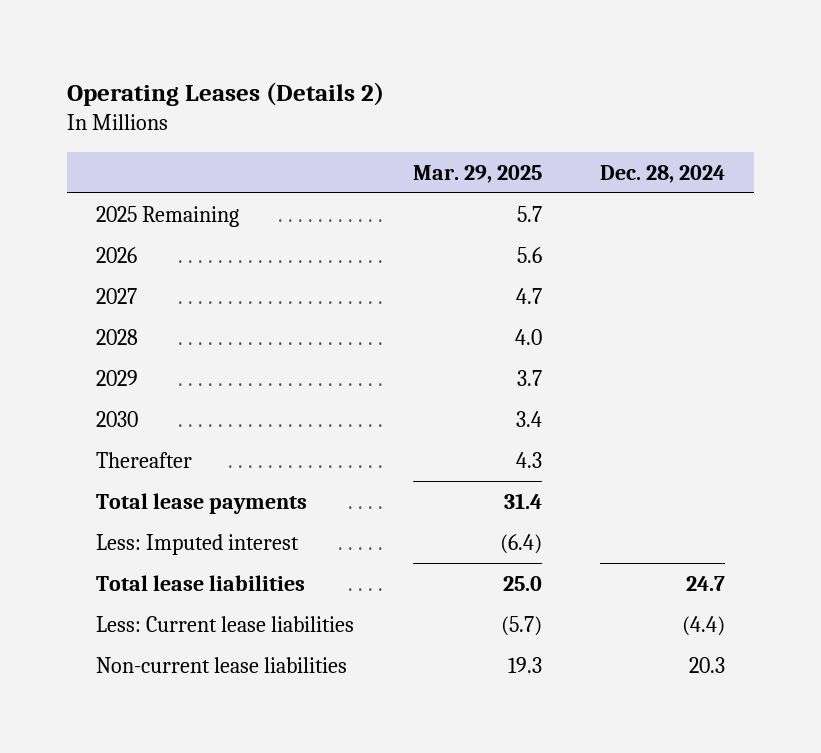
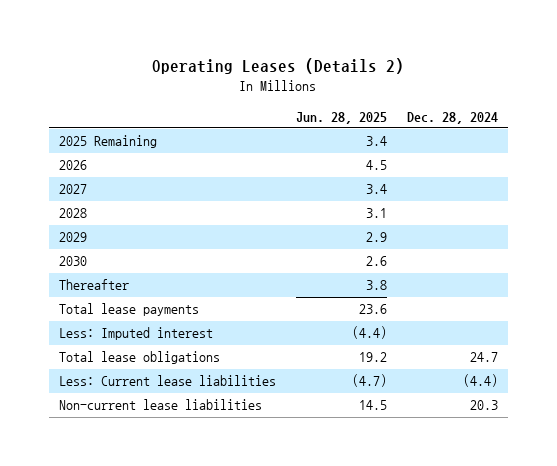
- | Mar. 29, 2025 | Dec. 28, 2024
+ | Jun. 28, 2025 | Dec. 28, 2024
- Total lease liabilities | 25.0 | 24.7
+ Total lease obligations | 19.2 | 24.7

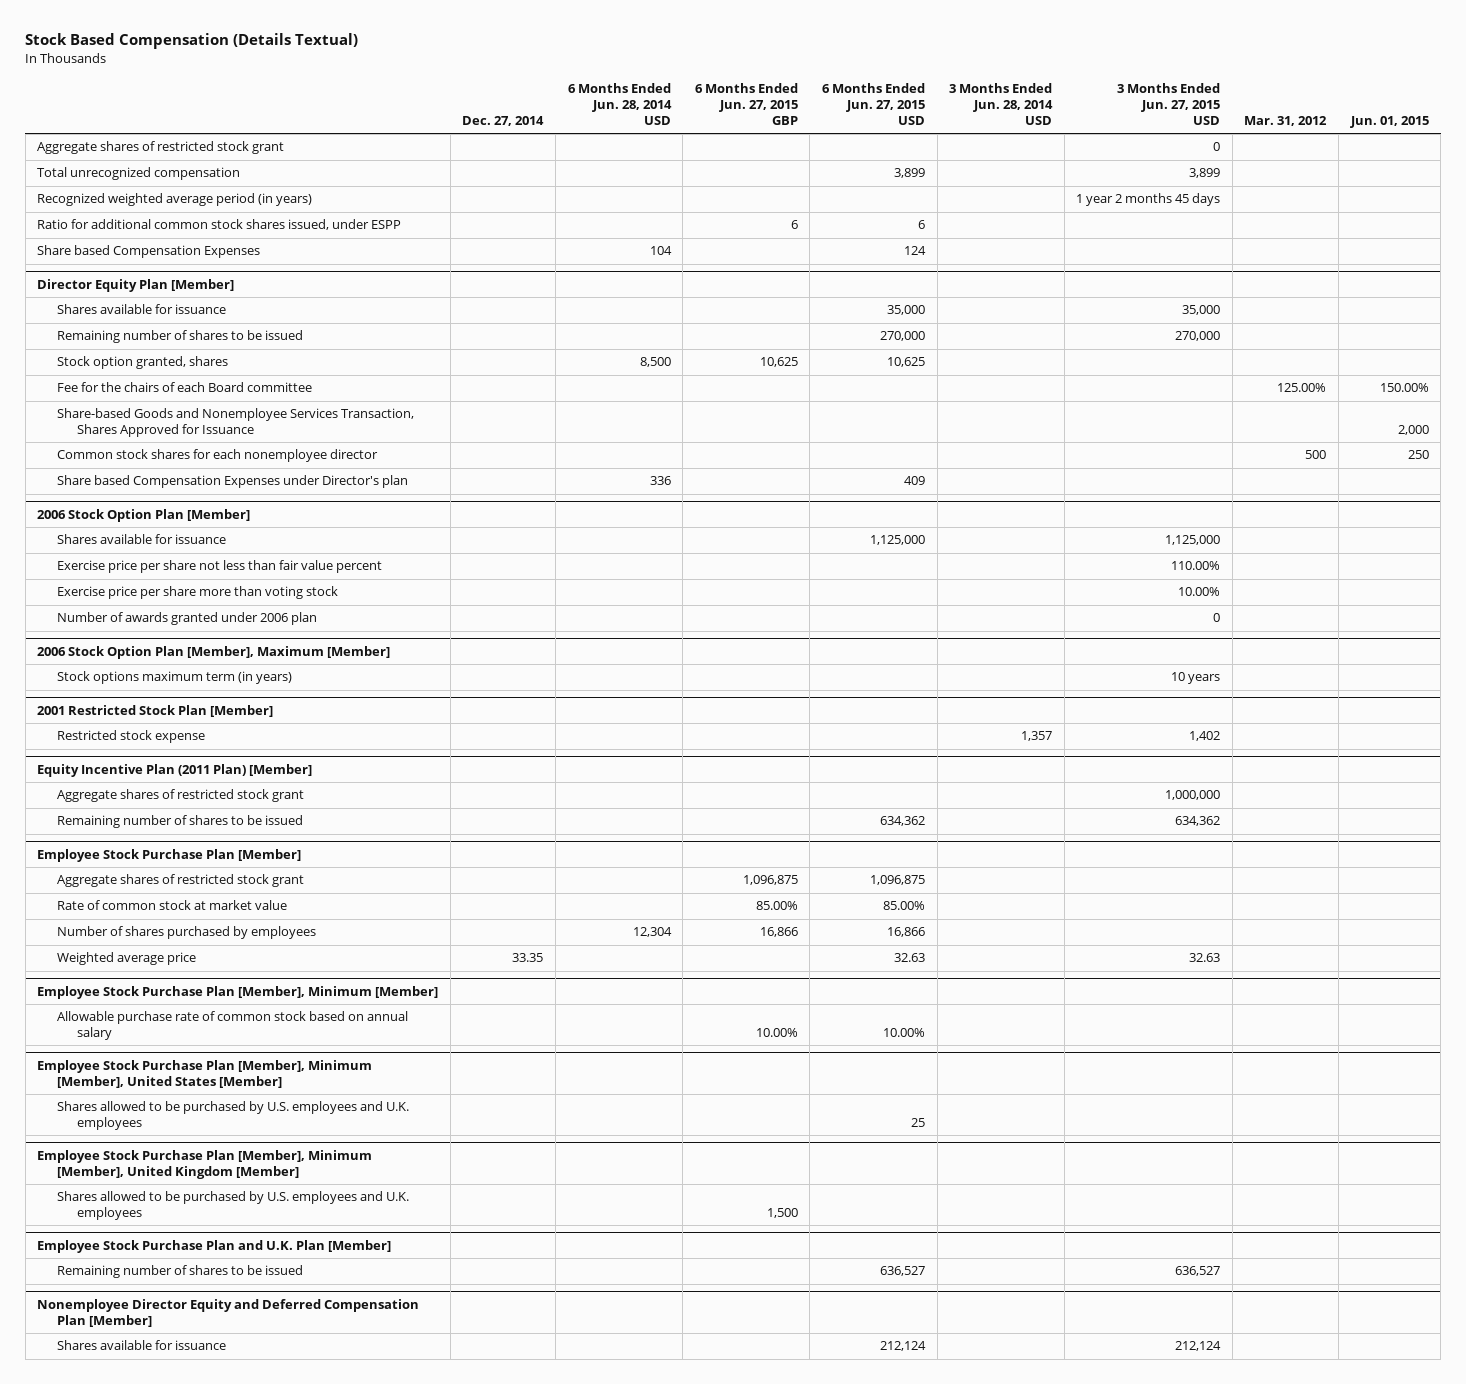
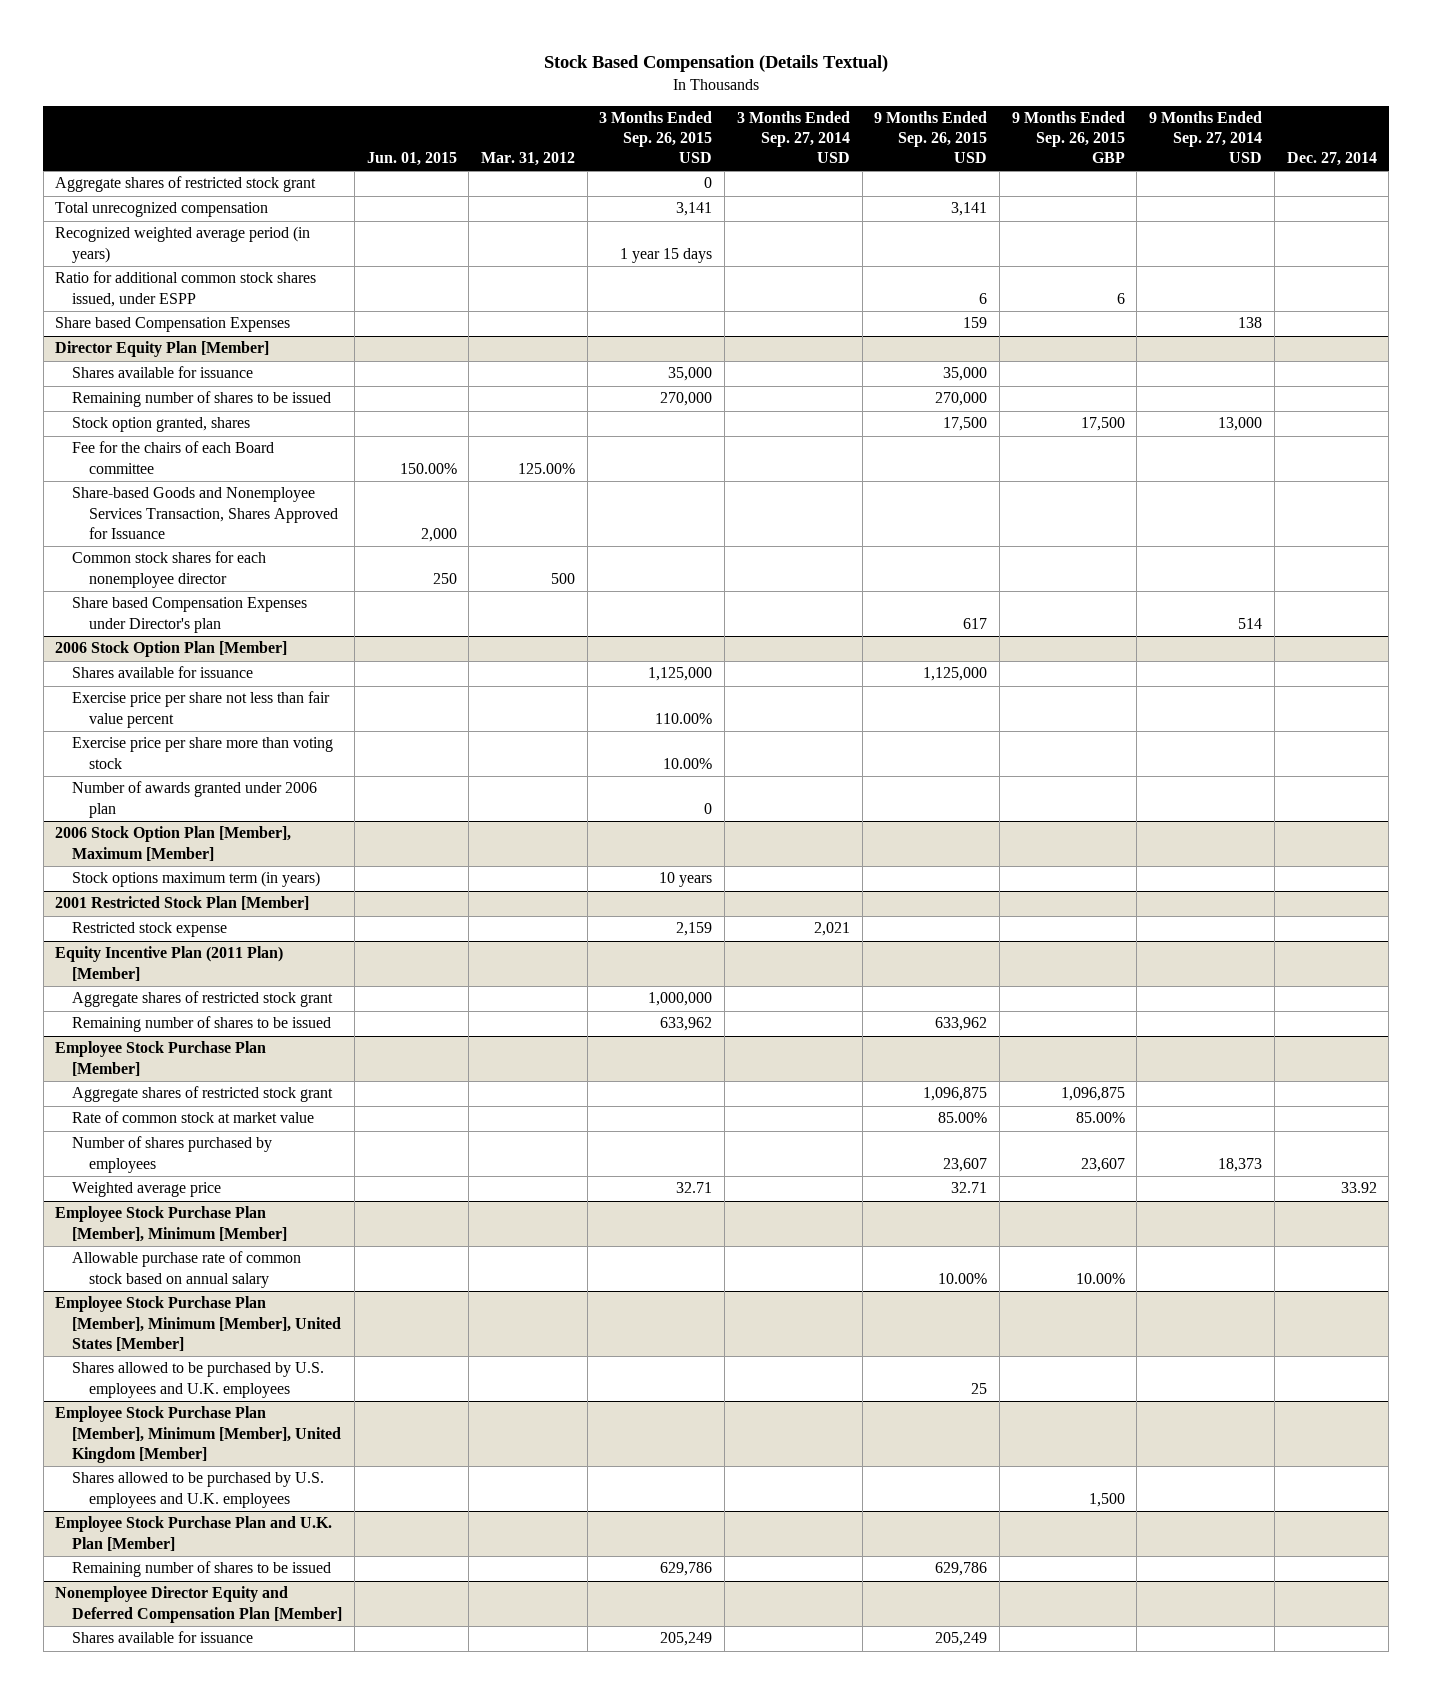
- | Dec. 27, 2014 | 6 Months Ended Jun. 28, 2014 USD | 6 Months Ended Jun. 27, 2015 GBP | 6 Months Ended Jun. 27, 2015 USD | 3 Months Ended Jun. 28, 2014 USD | 3 Months Ended Jun. 27, 2015 USD | Mar. 31, 2012 | Jun. 01, 2015
+ | Jun. 01, 2015 | Mar. 31, 2012 | 3 Months Ended Sep. 26, 2015 USD | 3 Months Ended Sep. 27, 2014 USD | 9 Months Ended Sep. 26, 2015 USD | 9 Months Ended Sep. 26, 2015 GBP | 9 Months Ended Sep. 27, 2014 USD | Dec. 27, 2014
@ Employee Stock Purchase Plan [Member]
- Weighted average price | 33.35 | | | 32.63 | | 32.63 | |
+ Weighted average price | | | 32.71 | | 32.71 | | | 33.92

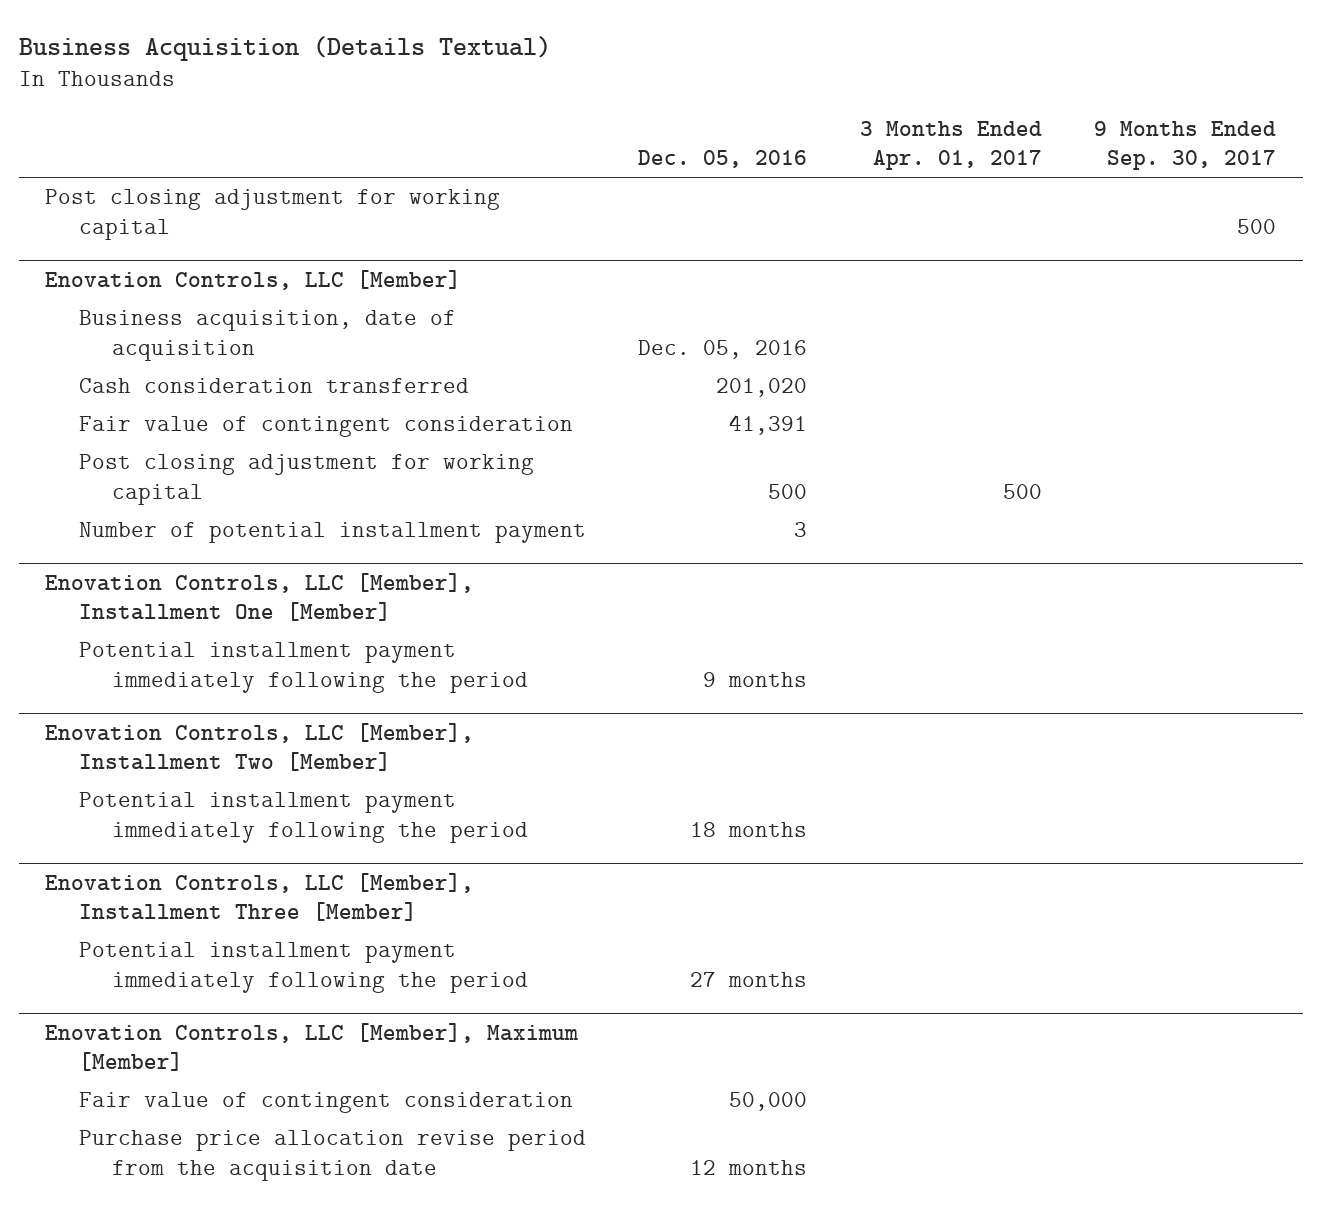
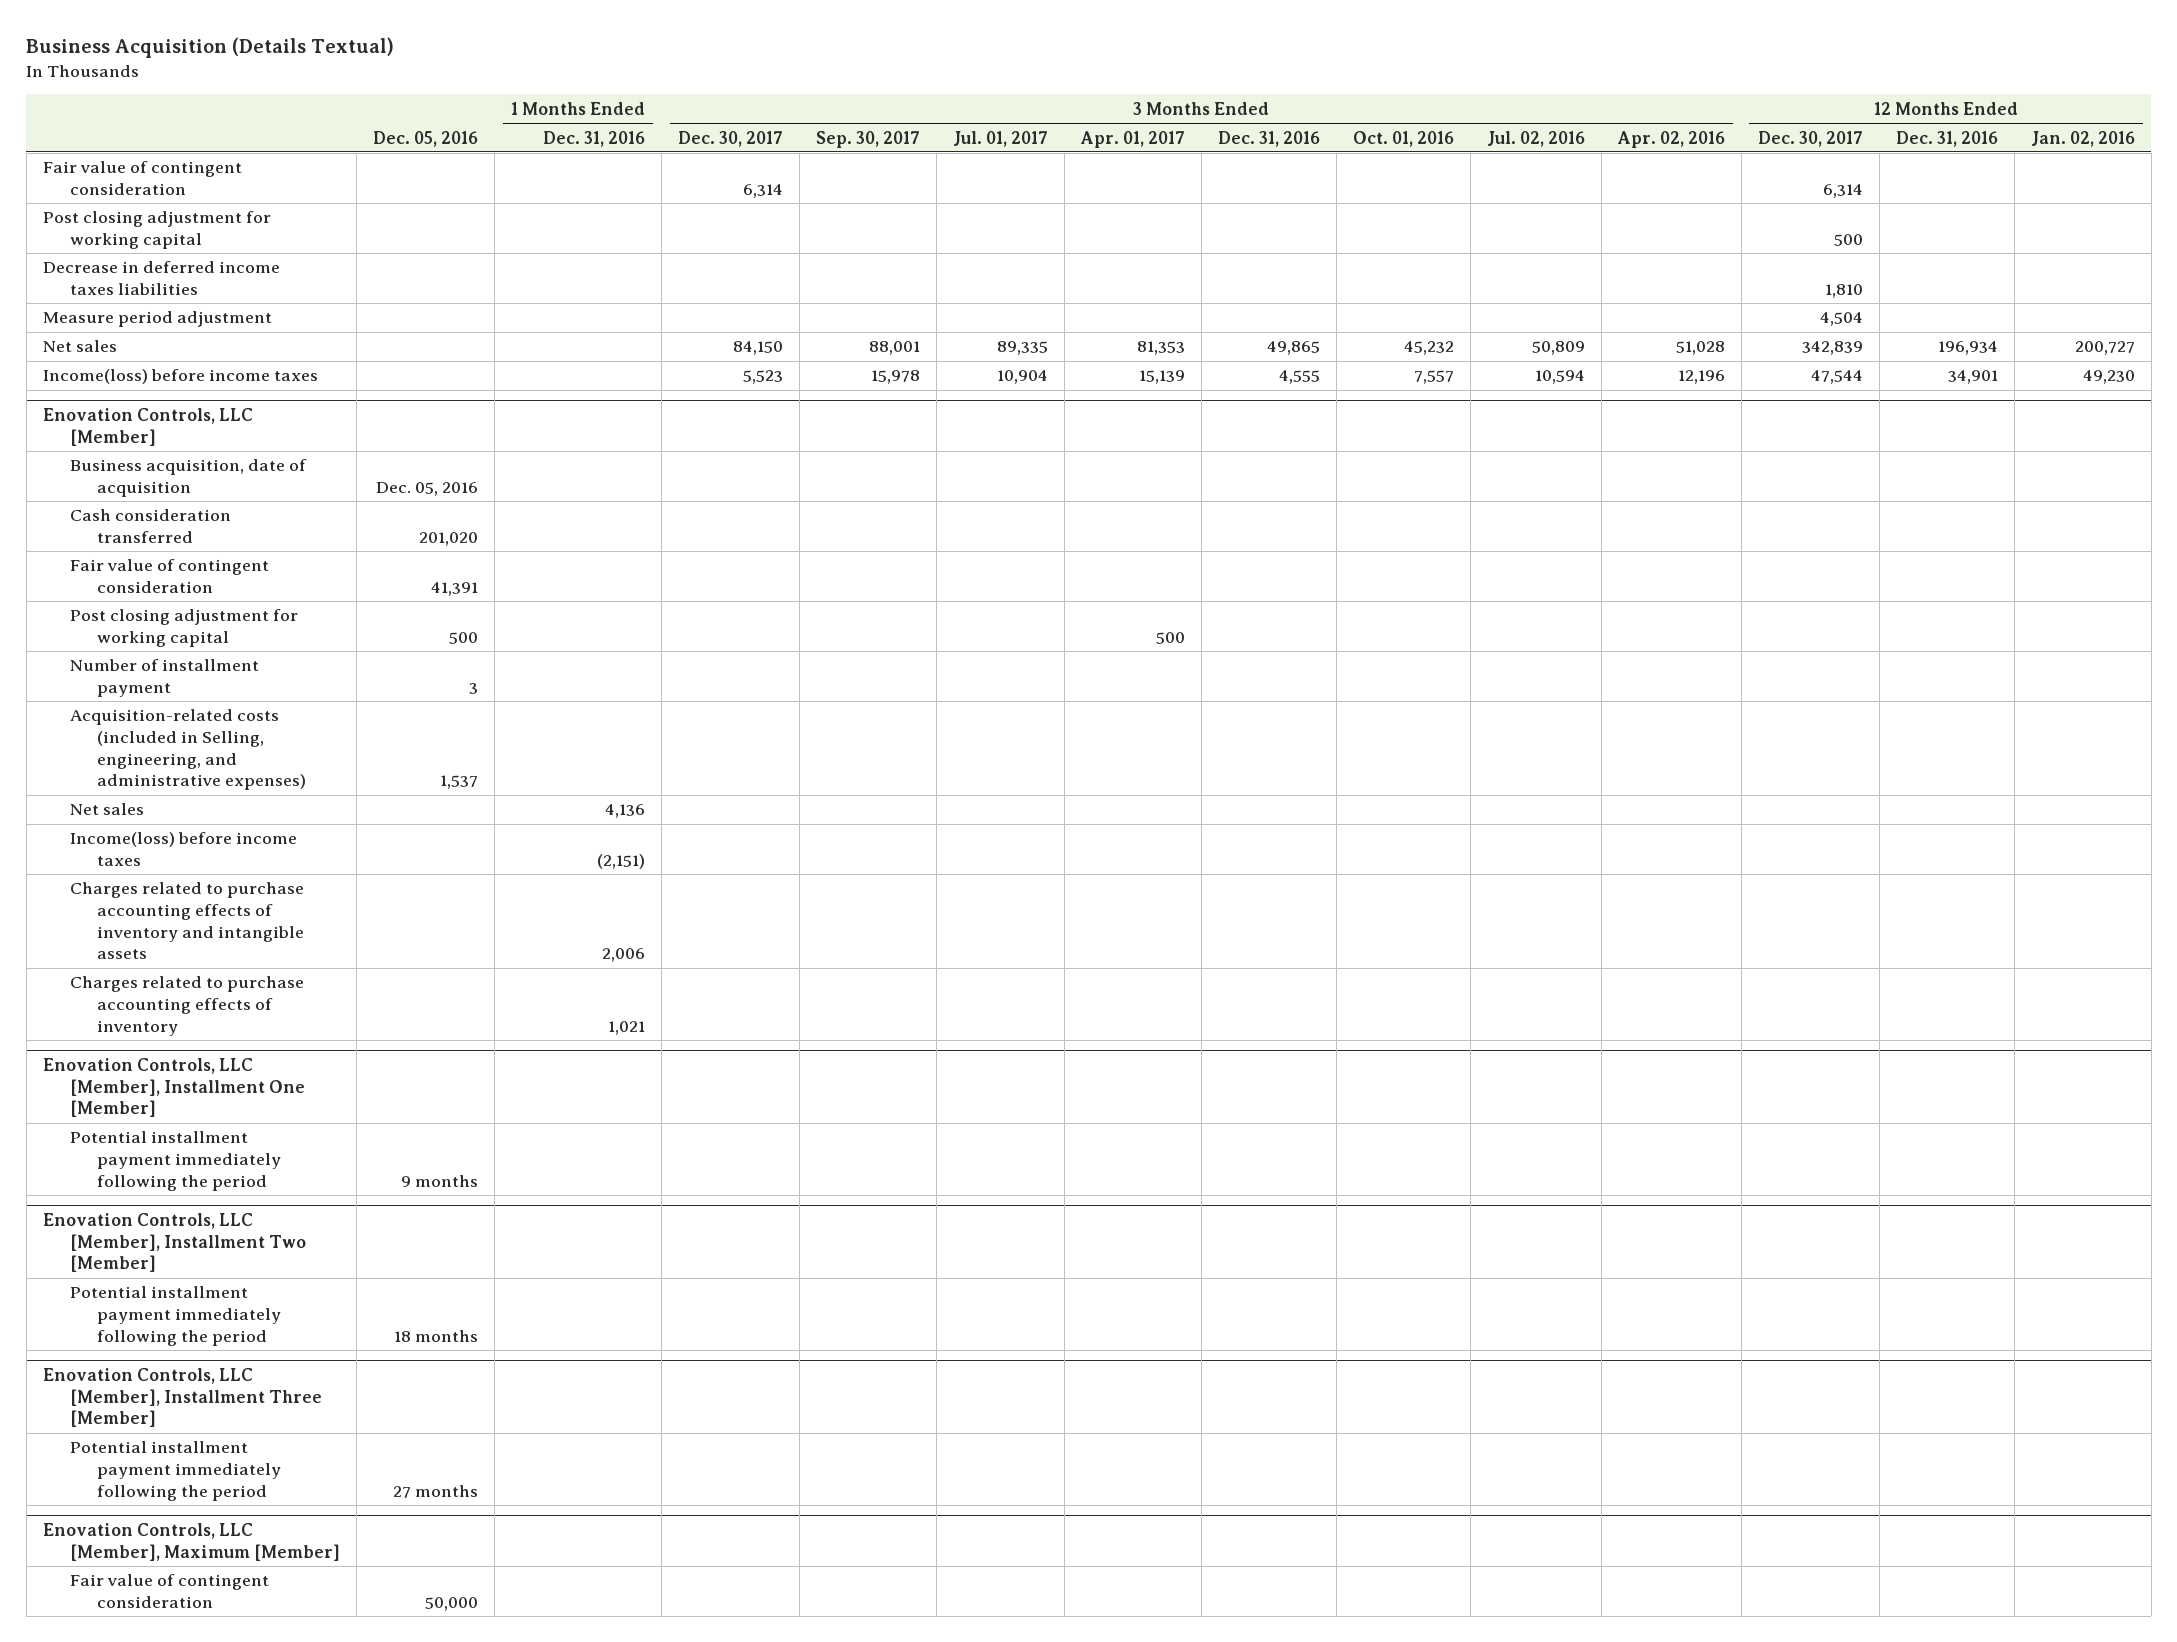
- | Dec. 05, 2016 | 3 Months Ended Apr. 01, 2017 | 9 Months Ended Sep. 30, 2017
+ | Dec. 05, 2016 | 1 Months Ended Dec. 31, 2016 | 3 Months Ended Dec. 30, 2017 | 3 Months Ended Sep. 30, 2017 | 3 Months Ended Jul. 01, 2017 | 3 Months Ended Apr. 01, 2017 | 3 Months Ended Dec. 31, 2016 | 3 Months Ended Oct. 01, 2016 | 3 Months Ended Jul. 02, 2016 | 3 Months Ended Apr. 02, 2016 | 12 Months Ended Dec. 30, 2017 | 12 Months Ended Dec. 31, 2016 | 12 Months Ended Jan. 02, 2016
+ Fair value of contingent consideration | | | 6,314 | | | | | | | | 6,314 | |
+ Decrease in deferred income taxes liabilities | | | | | | | | | | | 1,810 | |
+ Measure period adjustment | | | | | | | | | | | 4,504 | |
+ Net sales | | | 84,150 | 88,001 | 89,335 | 81,353 | 49,865 | 45,232 | 50,809 | 51,028 | 342,839 | 196,934 | 200,727
+ Income(loss) before income taxes | | | 5,523 | 15,978 | 10,904 | 15,139 | 4,555 | 7,557 | 10,594 | 12,196 | 47,544 | 34,901 | 49,230
@ Enovation Controls, LLC [Member]
- Number of potential installment payment | 3 | |
+ Number of installment payment | 3 | | | | | | | | | | | |
+ Acquisition-related costs (included in Selling, engineering, and administrative expenses) | 1,537 | | | | | | | | | | | |
+ Net sales | | 4,136 | | | | | | | | | | |
+ Income(loss) before income taxes | | (2,151) | | | | | | | | | | |
+ Charges related to purchase accounting effects of inventory and intangible assets | | 2,006 | | | | | | | | | | |
+ Charges related to purchase accounting effects of inventory | | 1,021 | | | | | | | | | | |
@ Enovation Controls, LLC [Member], Maximum [Member]
- Purchase price allocation revise period from the acquisition date | 12 months | |

